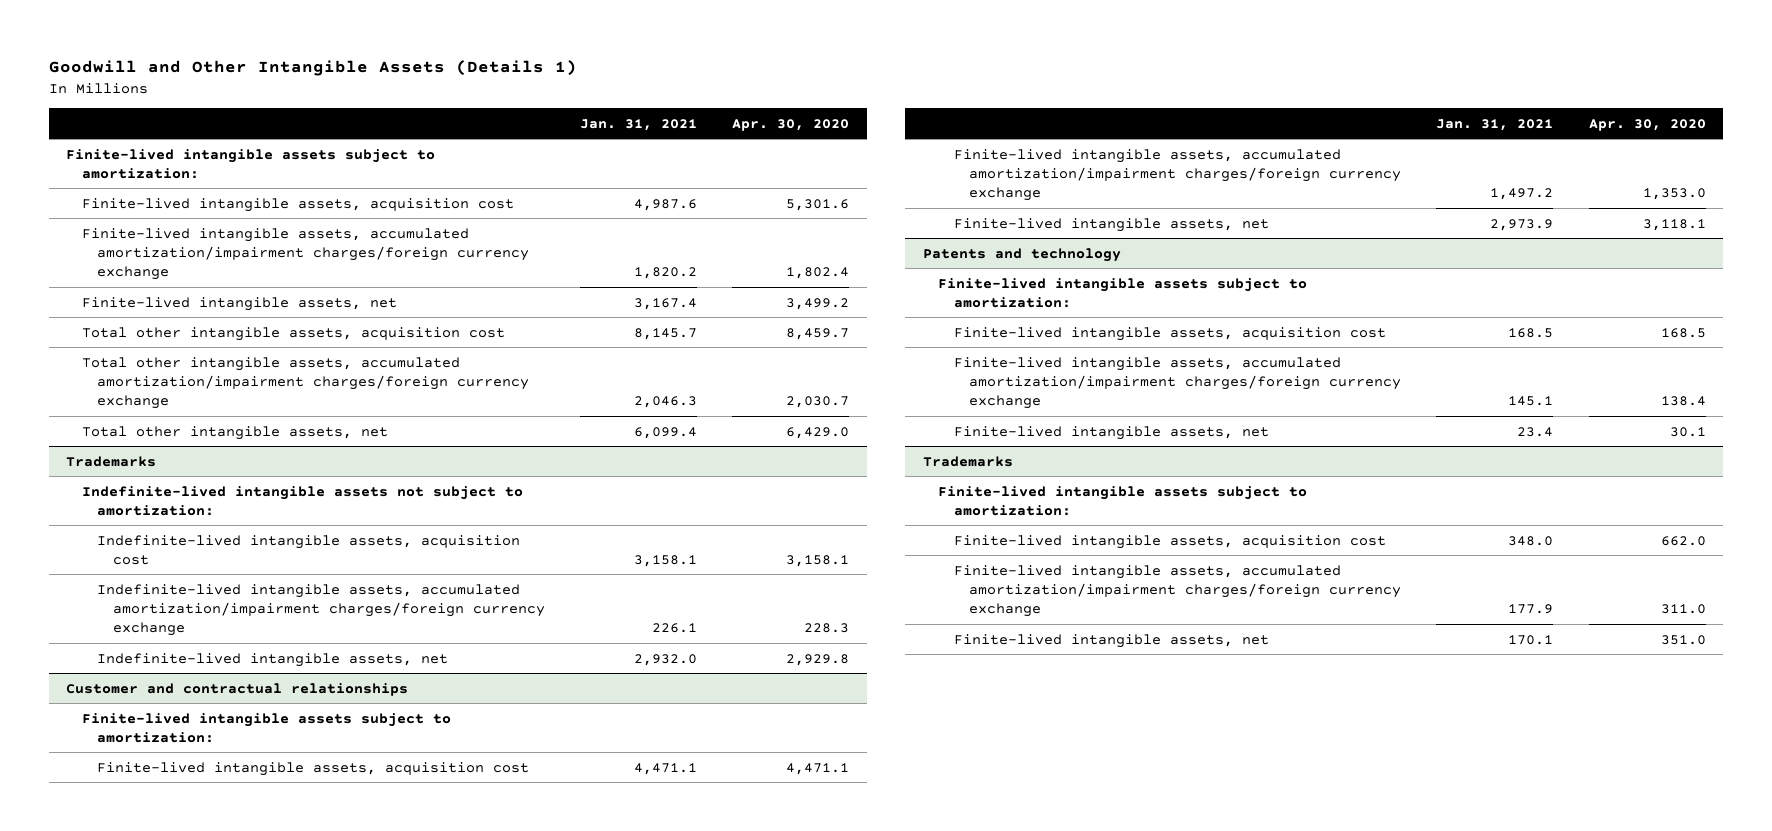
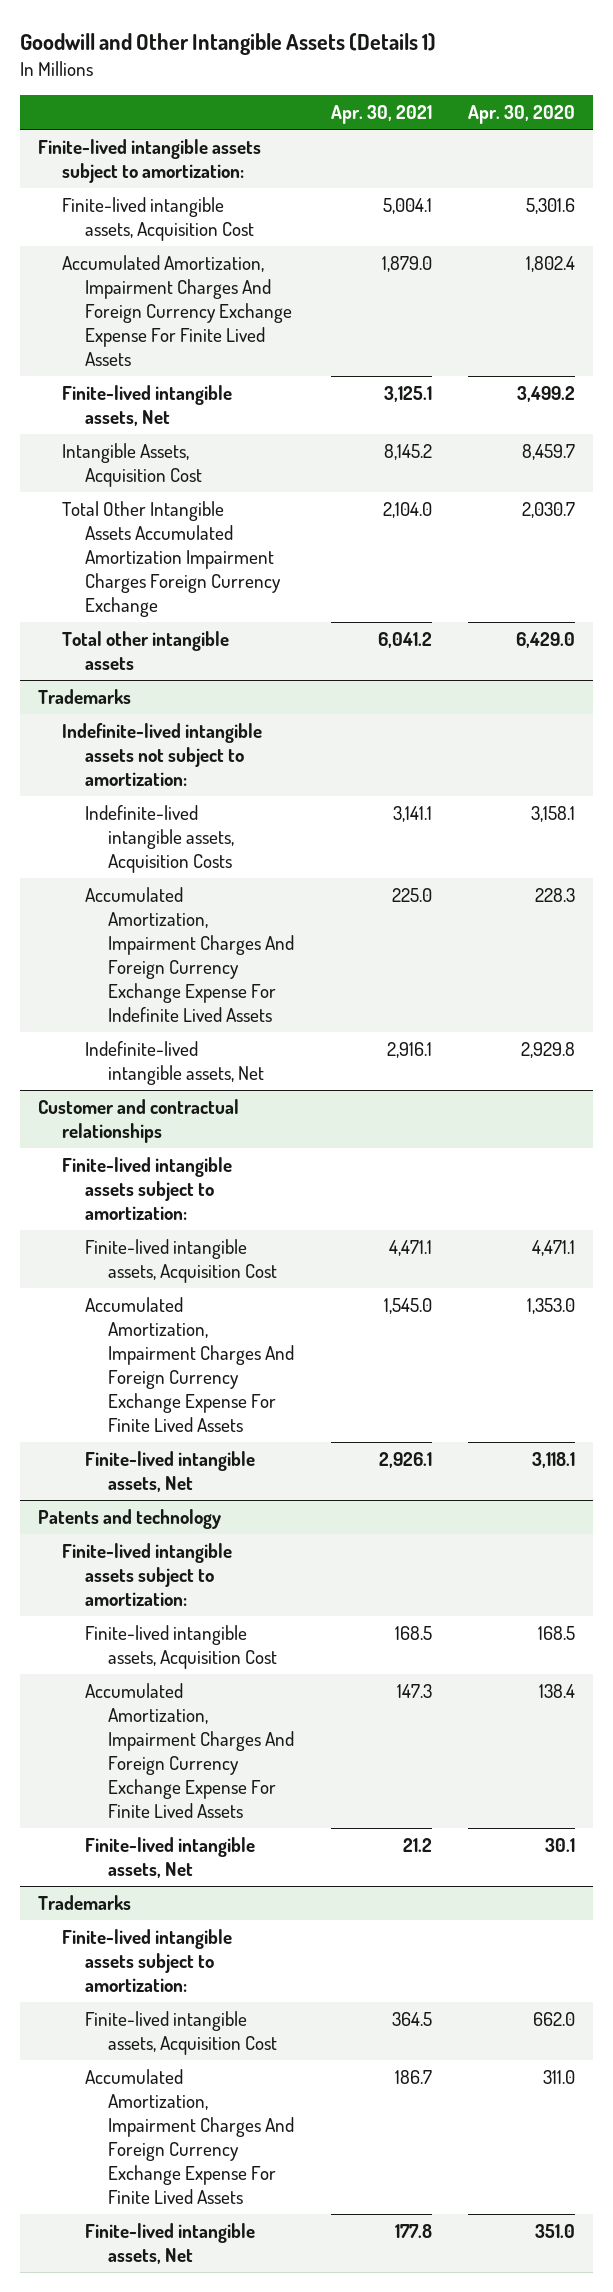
- | Jan. 31, 2021 | Apr. 30, 2020
+ | Apr. 30, 2021 | Apr. 30, 2020
- Finite-lived intangible assets, acquisition cost | 4,987.6 | 5,301.6
- Finite-lived intangible assets, accumulated amortization/impairment charges/foreign currency exchange | 1,820.2 | 1,802.4
- Finite-lived intangible assets, net | 3,167.4 | 3,499.2
- Total other intangible assets, acquisition cost | 8,145.7 | 8,459.7
- Total other intangible assets, accumulated amortization/impairment charges/foreign currency exchange | 2,046.3 | 2,030.7
- Total other intangible assets, net | 6,099.4 | 6,429.0
+ Finite-lived intangible assets, Acquisition Cost | 5,004.1 | 5,301.6
+ Accumulated Amortization, Impairment Charges And Foreign Currency Exchange Expense For Finite Lived Assets | 1,879.0 | 1,802.4
+ Finite-lived intangible assets, Net | 3,125.1 | 3,499.2
+ Intangible Assets, Acquisition Cost | 8,145.2 | 8,459.7
+ Total Other Intangible Assets Accumulated Amortization Impairment Charges Foreign Currency Exchange | 2,104.0 | 2,030.7
+ Total other intangible assets | 6,041.2 | 6,429.0
@ Trademarks
- Indefinite-lived intangible assets, acquisition cost | 3,158.1 | 3,158.1
- Indefinite-lived intangible assets, accumulated amortization/impairment charges/foreign currency exchange | 226.1 | 228.3
- Indefinite-lived intangible assets, net | 2,932.0 | 2,929.8
+ Indefinite-lived intangible assets, Acquisition Costs | 3,141.1 | 3,158.1
+ Accumulated Amortization, Impairment Charges And Foreign Currency Exchange Expense For Indefinite Lived Assets | 225.0 | 228.3
+ Indefinite-lived intangible assets, Net | 2,916.1 | 2,929.8
@ Customer and contractual relationships
- Finite-lived intangible assets, acquisition cost | 4,471.1 | 4,471.1
- Finite-lived intangible assets, accumulated amortization/impairment charges/foreign currency exchange | 1,497.2 | 1,353.0
- Finite-lived intangible assets, net | 2,973.9 | 3,118.1
+ Finite-lived intangible assets, Acquisition Cost | 4,471.1 | 4,471.1
+ Accumulated Amortization, Impairment Charges And Foreign Currency Exchange Expense For Finite Lived Assets | 1,545.0 | 1,353.0
+ Finite-lived intangible assets, Net | 2,926.1 | 3,118.1
@ Patents and technology
- Finite-lived intangible assets, acquisition cost | 168.5 | 168.5
- Finite-lived intangible assets, accumulated amortization/impairment charges/foreign currency exchange | 145.1 | 138.4
- Finite-lived intangible assets, net | 23.4 | 30.1
+ Finite-lived intangible assets, Acquisition Cost | 168.5 | 168.5
+ Accumulated Amortization, Impairment Charges And Foreign Currency Exchange Expense For Finite Lived Assets | 147.3 | 138.4
+ Finite-lived intangible assets, Net | 21.2 | 30.1
@ Trademarks
- Finite-lived intangible assets, acquisition cost | 348.0 | 662.0
- Finite-lived intangible assets, accumulated amortization/impairment charges/foreign currency exchange | 177.9 | 311.0
- Finite-lived intangible assets, net | 170.1 | 351.0
+ Finite-lived intangible assets, Acquisition Cost | 364.5 | 662.0
+ Accumulated Amortization, Impairment Charges And Foreign Currency Exchange Expense For Finite Lived Assets | 186.7 | 311.0
+ Finite-lived intangible assets, Net | 177.8 | 351.0

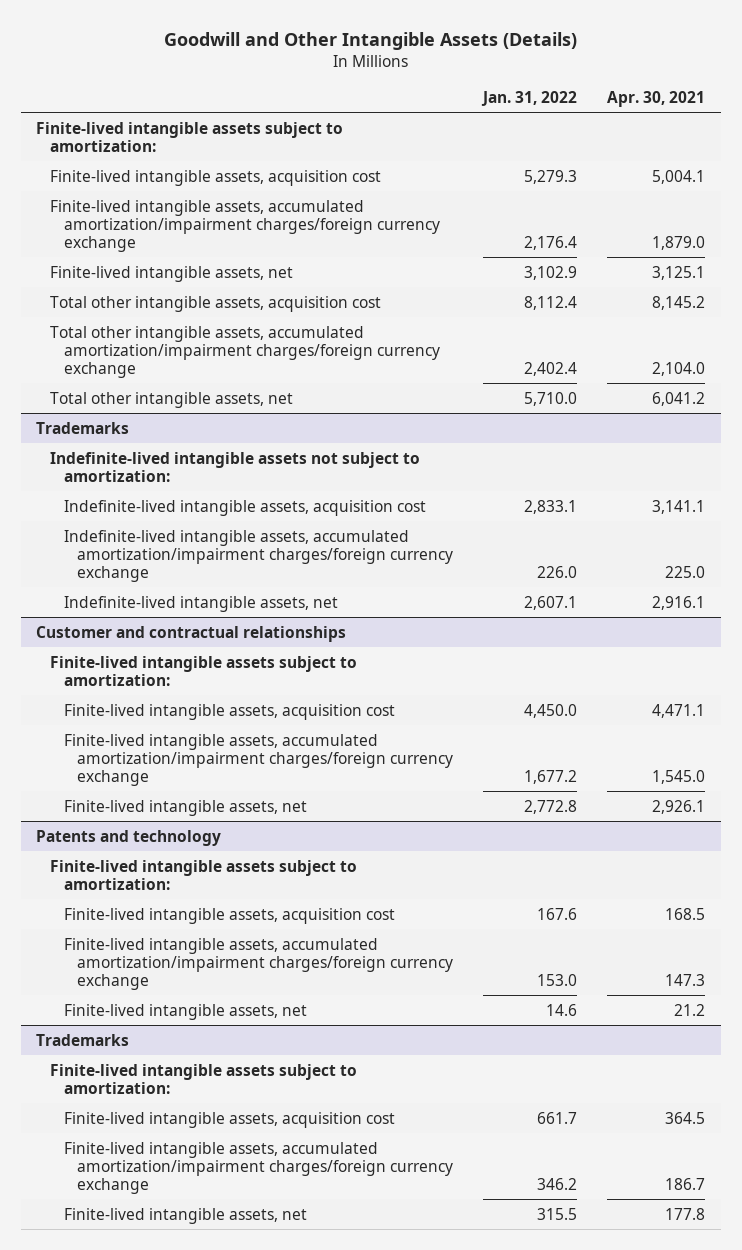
- Goodwill and Other Intangible Assets (Details 1)
+ Goodwill and Other Intangible Assets (Details)
- | Apr. 30, 2021 | Apr. 30, 2020
+ | Jan. 31, 2022 | Apr. 30, 2021
- Finite-lived intangible assets, Acquisition Cost | 5,004.1 | 5,301.6
- Accumulated Amortization, Impairment Charges And Foreign Currency Exchange Expense For Finite Lived Assets | 1,879.0 | 1,802.4
- Finite-lived intangible assets, Net | 3,125.1 | 3,499.2
- Intangible Assets, Acquisition Cost | 8,145.2 | 8,459.7
- Total Other Intangible Assets Accumulated Amortization Impairment Charges Foreign Currency Exchange | 2,104.0 | 2,030.7
- Total other intangible assets | 6,041.2 | 6,429.0
+ Finite-lived intangible assets, acquisition cost | 5,279.3 | 5,004.1
+ Finite-lived intangible assets, accumulated amortization/impairment charges/foreign currency exchange | 2,176.4 | 1,879.0
+ Finite-lived intangible assets, net | 3,102.9 | 3,125.1
+ Total other intangible assets, acquisition cost | 8,112.4 | 8,145.2
+ Total other intangible assets, accumulated amortization/impairment charges/foreign currency exchange | 2,402.4 | 2,104.0
+ Total other intangible assets, net | 5,710.0 | 6,041.2
@ Trademarks
- Indefinite-lived intangible assets, Acquisition Costs | 3,141.1 | 3,158.1
- Accumulated Amortization, Impairment Charges And Foreign Currency Exchange Expense For Indefinite Lived Assets | 225.0 | 228.3
- Indefinite-lived intangible assets, Net | 2,916.1 | 2,929.8
+ Indefinite-lived intangible assets, acquisition cost | 2,833.1 | 3,141.1
+ Indefinite-lived intangible assets, accumulated amortization/impairment charges/foreign currency exchange | 226.0 | 225.0
+ Indefinite-lived intangible assets, net | 2,607.1 | 2,916.1
@ Customer and contractual relationships
- Finite-lived intangible assets, Acquisition Cost | 4,471.1 | 4,471.1
- Accumulated Amortization, Impairment Charges And Foreign Currency Exchange Expense For Finite Lived Assets | 1,545.0 | 1,353.0
- Finite-lived intangible assets, Net | 2,926.1 | 3,118.1
+ Finite-lived intangible assets, acquisition cost | 4,450.0 | 4,471.1
+ Finite-lived intangible assets, accumulated amortization/impairment charges/foreign currency exchange | 1,677.2 | 1,545.0
+ Finite-lived intangible assets, net | 2,772.8 | 2,926.1
@ Patents and technology
- Finite-lived intangible assets, Acquisition Cost | 168.5 | 168.5
- Accumulated Amortization, Impairment Charges And Foreign Currency Exchange Expense For Finite Lived Assets | 147.3 | 138.4
- Finite-lived intangible assets, Net | 21.2 | 30.1
+ Finite-lived intangible assets, acquisition cost | 167.6 | 168.5
+ Finite-lived intangible assets, accumulated amortization/impairment charges/foreign currency exchange | 153.0 | 147.3
+ Finite-lived intangible assets, net | 14.6 | 21.2
@ Trademarks
- Finite-lived intangible assets, Acquisition Cost | 364.5 | 662.0
- Accumulated Amortization, Impairment Charges And Foreign Currency Exchange Expense For Finite Lived Assets | 186.7 | 311.0
- Finite-lived intangible assets, Net | 177.8 | 351.0
+ Finite-lived intangible assets, acquisition cost | 661.7 | 364.5
+ Finite-lived intangible assets, accumulated amortization/impairment charges/foreign currency exchange | 346.2 | 186.7
+ Finite-lived intangible assets, net | 315.5 | 177.8

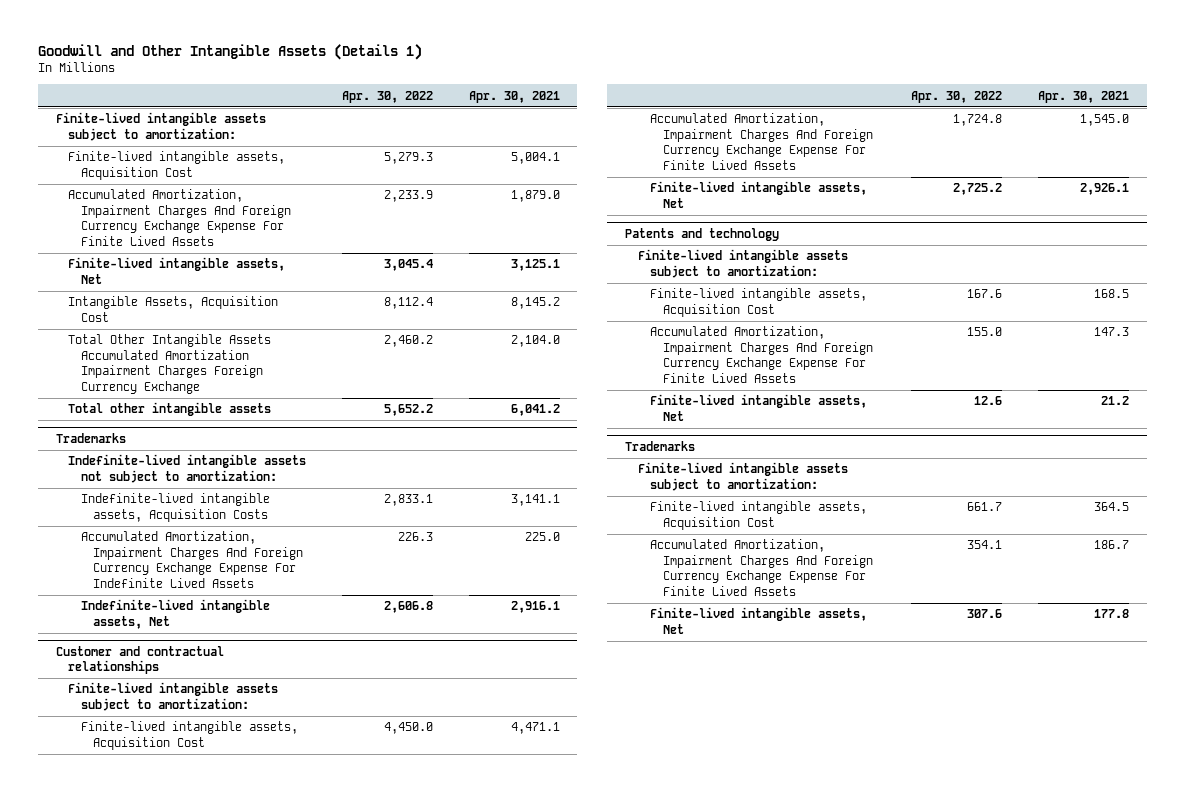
- Goodwill and Other Intangible Assets (Details)
+ Goodwill and Other Intangible Assets (Details 1)
- | Jan. 31, 2022 | Apr. 30, 2021
+ | Apr. 30, 2022 | Apr. 30, 2021
- Finite-lived intangible assets, acquisition cost | 5,279.3 | 5,004.1
- Finite-lived intangible assets, accumulated amortization/impairment charges/foreign currency exchange | 2,176.4 | 1,879.0
- Finite-lived intangible assets, net | 3,102.9 | 3,125.1
- Total other intangible assets, acquisition cost | 8,112.4 | 8,145.2
- Total other intangible assets, accumulated amortization/impairment charges/foreign currency exchange | 2,402.4 | 2,104.0
- Total other intangible assets, net | 5,710.0 | 6,041.2
+ Finite-lived intangible assets, Acquisition Cost | 5,279.3 | 5,004.1
+ Accumulated Amortization, Impairment Charges And Foreign Currency Exchange Expense For Finite Lived Assets | 2,233.9 | 1,879.0
+ Finite-lived intangible assets, Net | 3,045.4 | 3,125.1
+ Intangible Assets, Acquisition Cost | 8,112.4 | 8,145.2
+ Total Other Intangible Assets Accumulated Amortization Impairment Charges Foreign Currency Exchange | 2,460.2 | 2,104.0
+ Total other intangible assets | 5,652.2 | 6,041.2
@ Trademarks
- Indefinite-lived intangible assets, acquisition cost | 2,833.1 | 3,141.1
- Indefinite-lived intangible assets, accumulated amortization/impairment charges/foreign currency exchange | 226.0 | 225.0
- Indefinite-lived intangible assets, net | 2,607.1 | 2,916.1
+ Indefinite-lived intangible assets, Acquisition Costs | 2,833.1 | 3,141.1
+ Accumulated Amortization, Impairment Charges And Foreign Currency Exchange Expense For Indefinite Lived Assets | 226.3 | 225.0
+ Indefinite-lived intangible assets, Net | 2,606.8 | 2,916.1
@ Customer and contractual relationships
- Finite-lived intangible assets, acquisition cost | 4,450.0 | 4,471.1
- Finite-lived intangible assets, accumulated amortization/impairment charges/foreign currency exchange | 1,677.2 | 1,545.0
- Finite-lived intangible assets, net | 2,772.8 | 2,926.1
+ Finite-lived intangible assets, Acquisition Cost | 4,450.0 | 4,471.1
+ Accumulated Amortization, Impairment Charges And Foreign Currency Exchange Expense For Finite Lived Assets | 1,724.8 | 1,545.0
+ Finite-lived intangible assets, Net | 2,725.2 | 2,926.1
@ Patents and technology
- Finite-lived intangible assets, acquisition cost | 167.6 | 168.5
- Finite-lived intangible assets, accumulated amortization/impairment charges/foreign currency exchange | 153.0 | 147.3
- Finite-lived intangible assets, net | 14.6 | 21.2
+ Finite-lived intangible assets, Acquisition Cost | 167.6 | 168.5
+ Accumulated Amortization, Impairment Charges And Foreign Currency Exchange Expense For Finite Lived Assets | 155.0 | 147.3
+ Finite-lived intangible assets, Net | 12.6 | 21.2
@ Trademarks
- Finite-lived intangible assets, acquisition cost | 661.7 | 364.5
- Finite-lived intangible assets, accumulated amortization/impairment charges/foreign currency exchange | 346.2 | 186.7
- Finite-lived intangible assets, net | 315.5 | 177.8
+ Finite-lived intangible assets, Acquisition Cost | 661.7 | 364.5
+ Accumulated Amortization, Impairment Charges And Foreign Currency Exchange Expense For Finite Lived Assets | 354.1 | 186.7
+ Finite-lived intangible assets, Net | 307.6 | 177.8

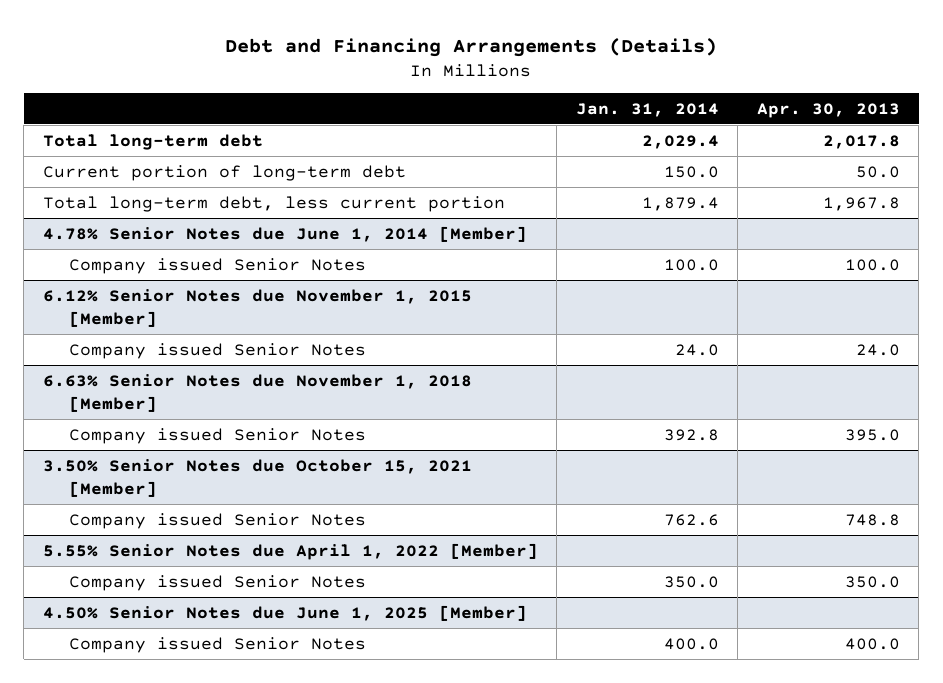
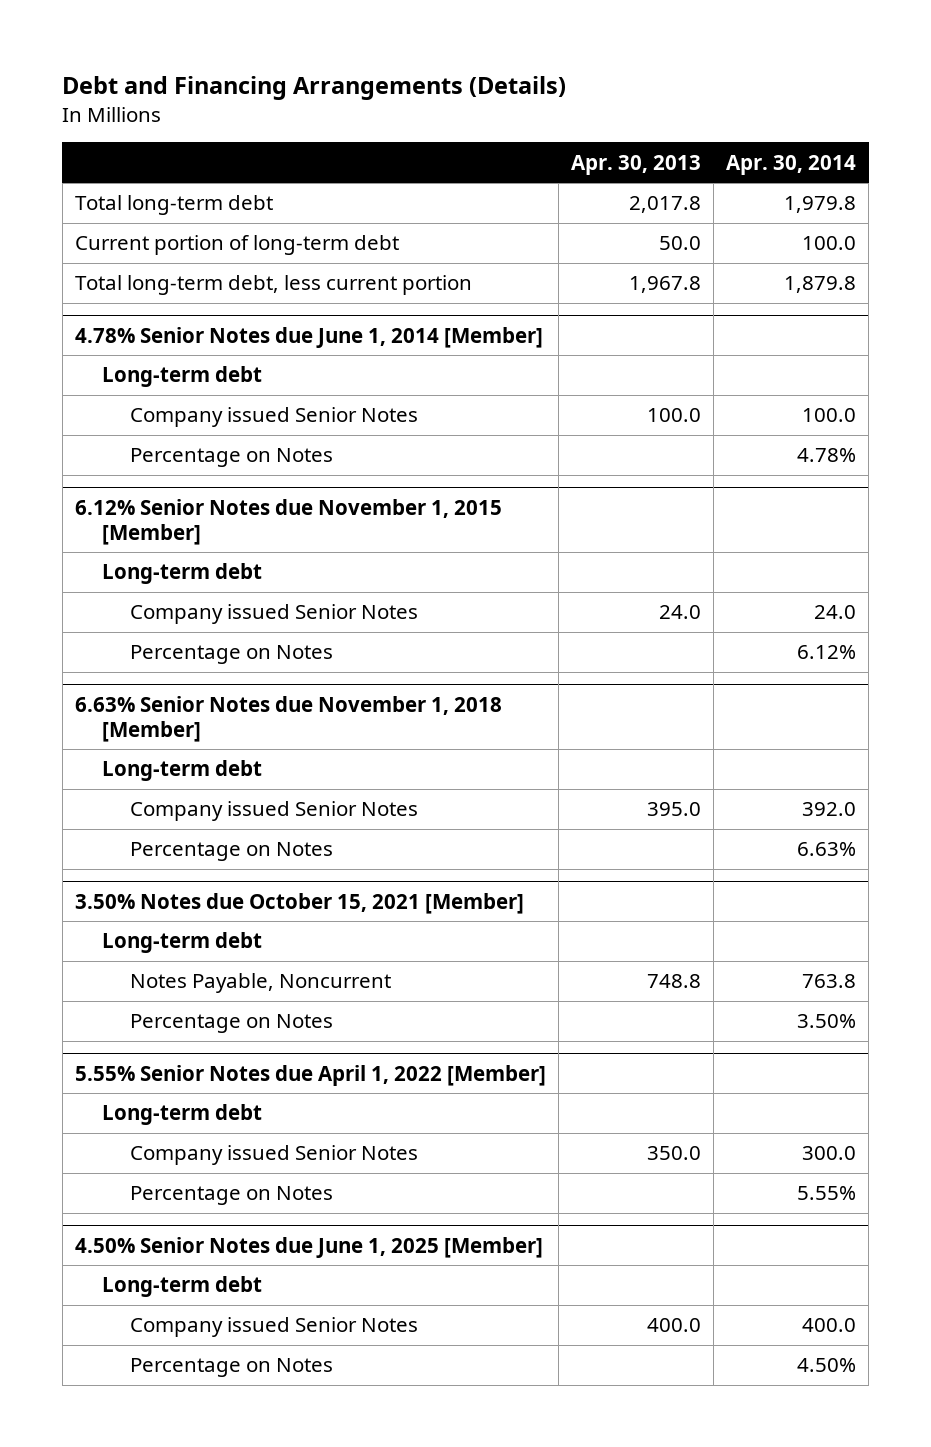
- | Jan. 31, 2014 | Apr. 30, 2013
+ | Apr. 30, 2013 | Apr. 30, 2014
@ 4.78% Senior Notes due June 1, 2014 [Member]
+ Long-term debt
+ Percentage on Notes | | 4.78%
@ 6.12% Senior Notes due November 1, 2015 [Member]
+ Long-term debt
+ Percentage on Notes | | 6.12%
@ 6.63% Senior Notes due November 1, 2018 [Member]
+ Long-term debt
- 3.50% Senior Notes due October 15, 2021 [Member]
- Company issued Senior Notes | 762.6 | 748.8
@ 6.63% Senior Notes due November 1, 2018 [Member]
+ Percentage on Notes | | 6.63%
+ 3.50% Notes due October 15, 2021 [Member]
+ Long-term debt
+ Notes Payable, Noncurrent | 748.8 | 763.8
+ Percentage on Notes | | 3.50%
@ 5.55% Senior Notes due April 1, 2022 [Member]
+ Long-term debt
+ Percentage on Notes | | 5.55%
@ 4.50% Senior Notes due June 1, 2025 [Member]
+ Long-term debt
+ Percentage on Notes | | 4.50%

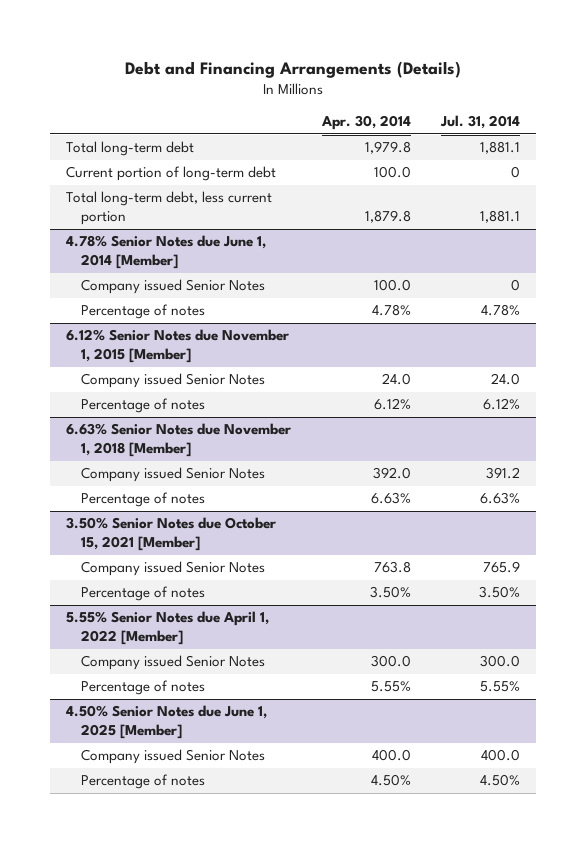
- | Apr. 30, 2013 | Apr. 30, 2014
+ | Apr. 30, 2014 | Jul. 31, 2014
@ 4.78% Senior Notes due June 1, 2014 [Member]
- Long-term debt
- Percentage on Notes | | 4.78%
+ Percentage of notes | 4.78% | 4.78%
@ 6.12% Senior Notes due November 1, 2015 [Member]
- Long-term debt
- Percentage on Notes | | 6.12%
+ Percentage of notes | 6.12% | 6.12%
@ 6.63% Senior Notes due November 1, 2018 [Member]
- Long-term debt
- Percentage on Notes | | 6.63%
- 3.50% Notes due October 15, 2021 [Member]
- Long-term debt
- Notes Payable, Noncurrent | 748.8 | 763.8
- Percentage on Notes | | 3.50%
@ 6.63% Senior Notes due November 1, 2018 [Member]
+ Percentage of notes | 6.63% | 6.63%
+ 3.50% Senior Notes due October 15, 2021 [Member]
+ Company issued Senior Notes | 763.8 | 765.9
+ Percentage of notes | 3.50% | 3.50%
@ 5.55% Senior Notes due April 1, 2022 [Member]
- Long-term debt
- Percentage on Notes | | 5.55%
+ Percentage of notes | 5.55% | 5.55%
@ 4.50% Senior Notes due June 1, 2025 [Member]
- Long-term debt
- Percentage on Notes | | 4.50%
+ Percentage of notes | 4.50% | 4.50%

